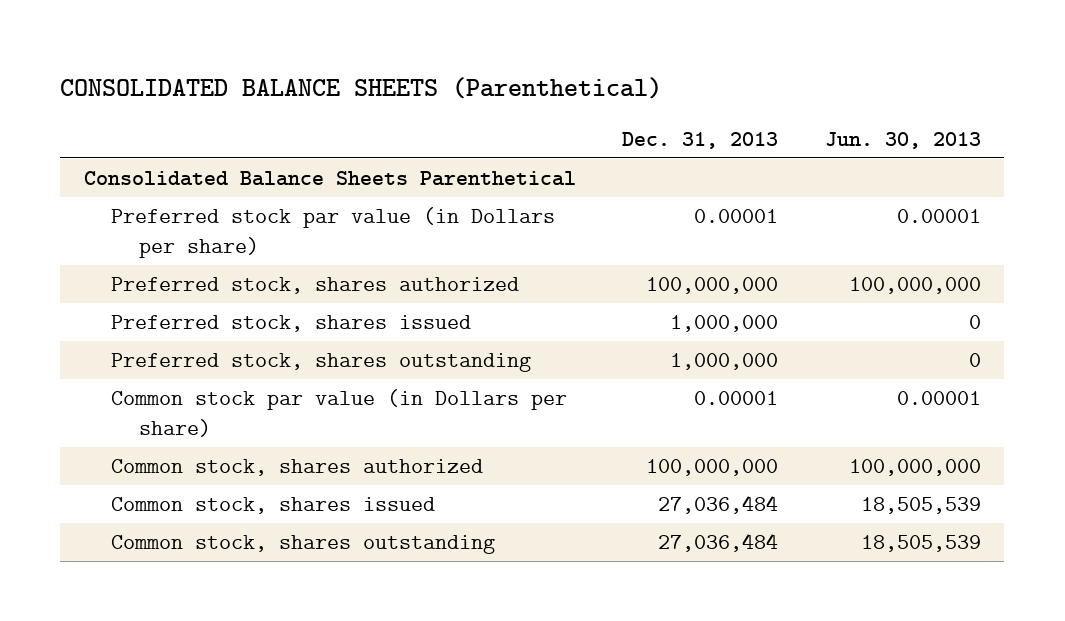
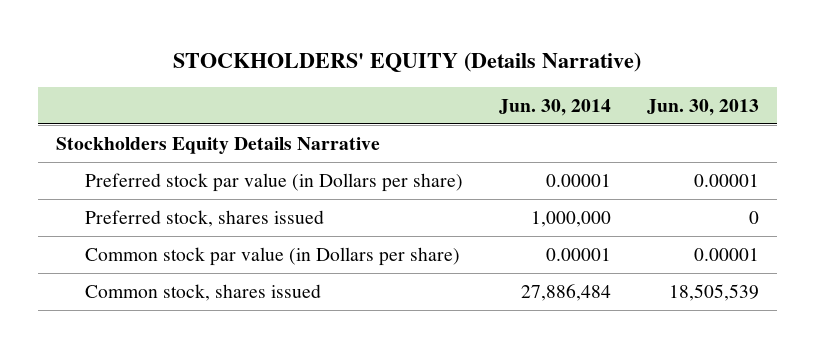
- CONSOLIDATED BALANCE SHEETS (Parenthetical)
+ STOCKHOLDERS' EQUITY (Details Narrative)
- | Dec. 31, 2013 | Jun. 30, 2013
+ | Jun. 30, 2014 | Jun. 30, 2013
- Consolidated Balance Sheets Parenthetical
+ Stockholders Equity Details Narrative
- Preferred stock, shares authorized | 100,000,000 | 100,000,000
- Preferred stock, shares outstanding | 1,000,000 | 0
- Common stock, shares authorized | 100,000,000 | 100,000,000
- Common stock, shares outstanding | 27,036,484 | 18,505,539

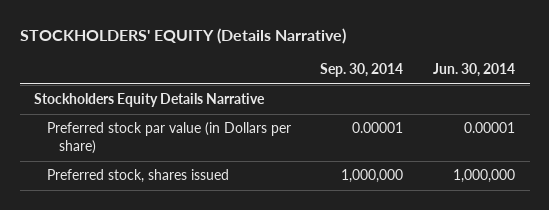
- | Jun. 30, 2014 | Jun. 30, 2013
+ | Sep. 30, 2014 | Jun. 30, 2014
- Common stock par value (in Dollars per share) | 0.00001 | 0.00001
- Common stock, shares issued | 27,886,484 | 18,505,539

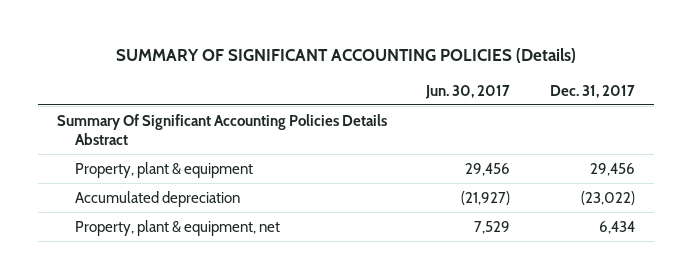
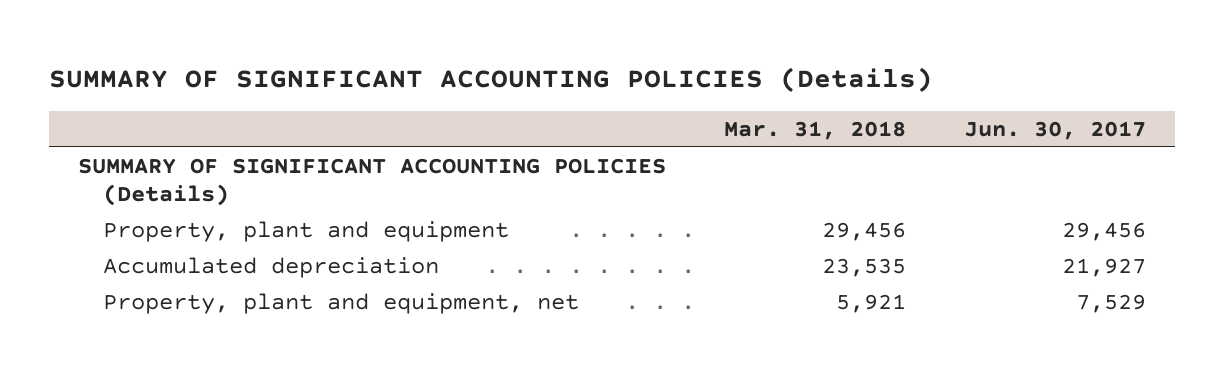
- | Jun. 30, 2017 | Dec. 31, 2017
+ | Mar. 31, 2018 | Jun. 30, 2017
- Summary Of Significant Accounting Policies Details Abstract
- Property, plant & equipment | 29,456 | 29,456
- Accumulated depreciation | (21,927) | (23,022)
- Property, plant & equipment, net | 7,529 | 6,434
+ SUMMARY OF SIGNIFICANT ACCOUNTING POLICIES (Details)
+ Property, plant and equipment | 29,456 | 29,456
+ Accumulated depreciation | 23,535 | 21,927
+ Property, plant and equipment, net | 5,921 | 7,529

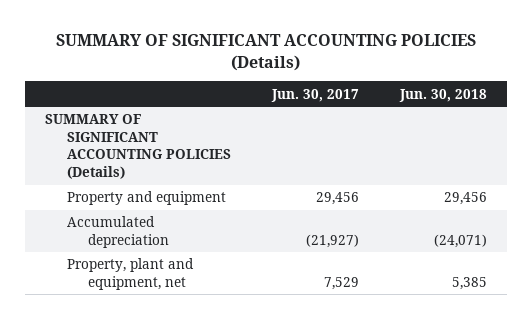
- | Mar. 31, 2018 | Jun. 30, 2017
+ | Jun. 30, 2017 | Jun. 30, 2018
- Property, plant and equipment | 29,456 | 29,456
- Accumulated depreciation | 23,535 | 21,927
+ Property and equipment | 29,456 | 29,456
+ Accumulated depreciation | (21,927) | (24,071)

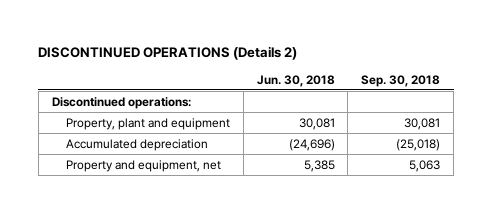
- SUMMARY OF SIGNIFICANT ACCOUNTING POLICIES (Details)
+ DISCONTINUED OPERATIONS (Details 2)
- | Jun. 30, 2017 | Jun. 30, 2018
+ | Jun. 30, 2018 | Sep. 30, 2018
- SUMMARY OF SIGNIFICANT ACCOUNTING POLICIES (Details)
- Property and equipment | 29,456 | 29,456
- Accumulated depreciation | (21,927) | (24,071)
- Property, plant and equipment, net | 7,529 | 5,385
+ Discontinued operations:
+ Property, plant and equipment | 30,081 | 30,081
+ Accumulated depreciation | (24,696) | (25,018)
+ Property and equipment, net | 5,385 | 5,063

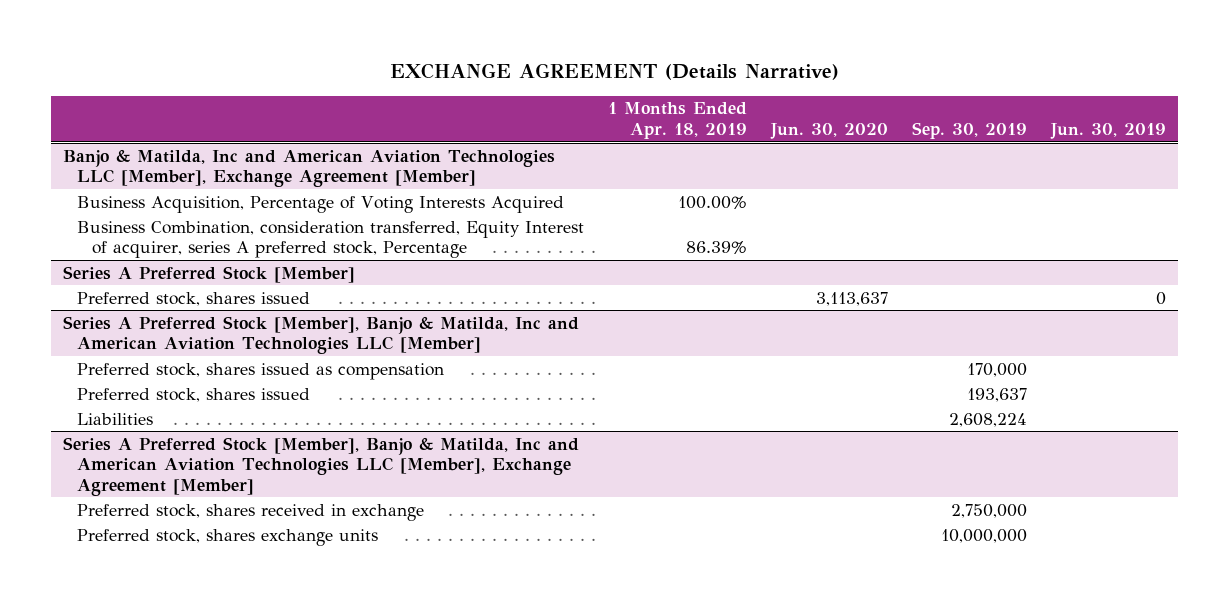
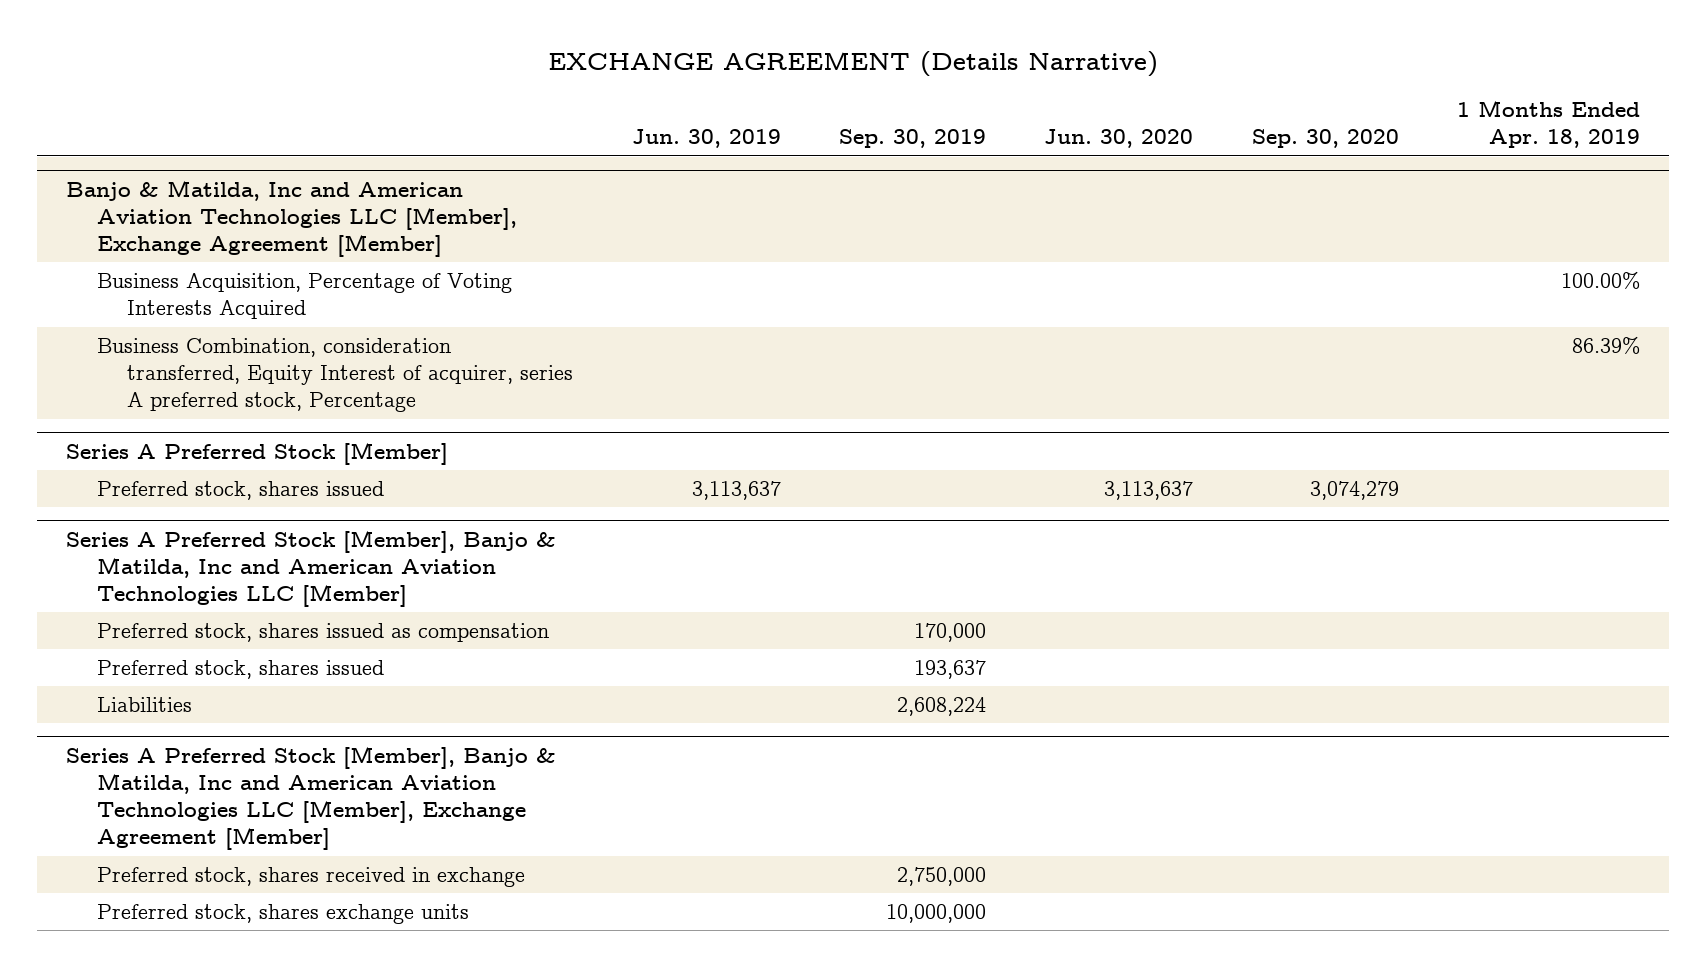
- | 1 Months Ended Apr. 18, 2019 | Jun. 30, 2020 | Sep. 30, 2019 | Jun. 30, 2019
+ | Jun. 30, 2019 | Sep. 30, 2019 | Jun. 30, 2020 | Sep. 30, 2020 | 1 Months Ended Apr. 18, 2019
@ Series A Preferred Stock [Member]
- Preferred stock, shares issued | | 3,113,637 | | 0
+ Preferred stock, shares issued | 3,113,637 | | 3,113,637 | 3,074,279 |

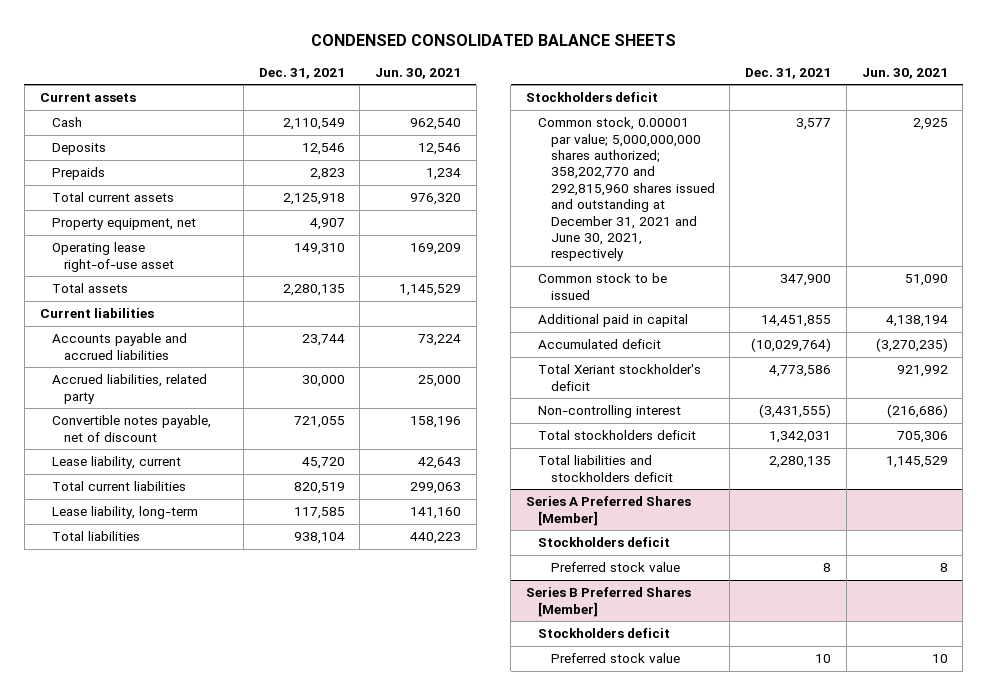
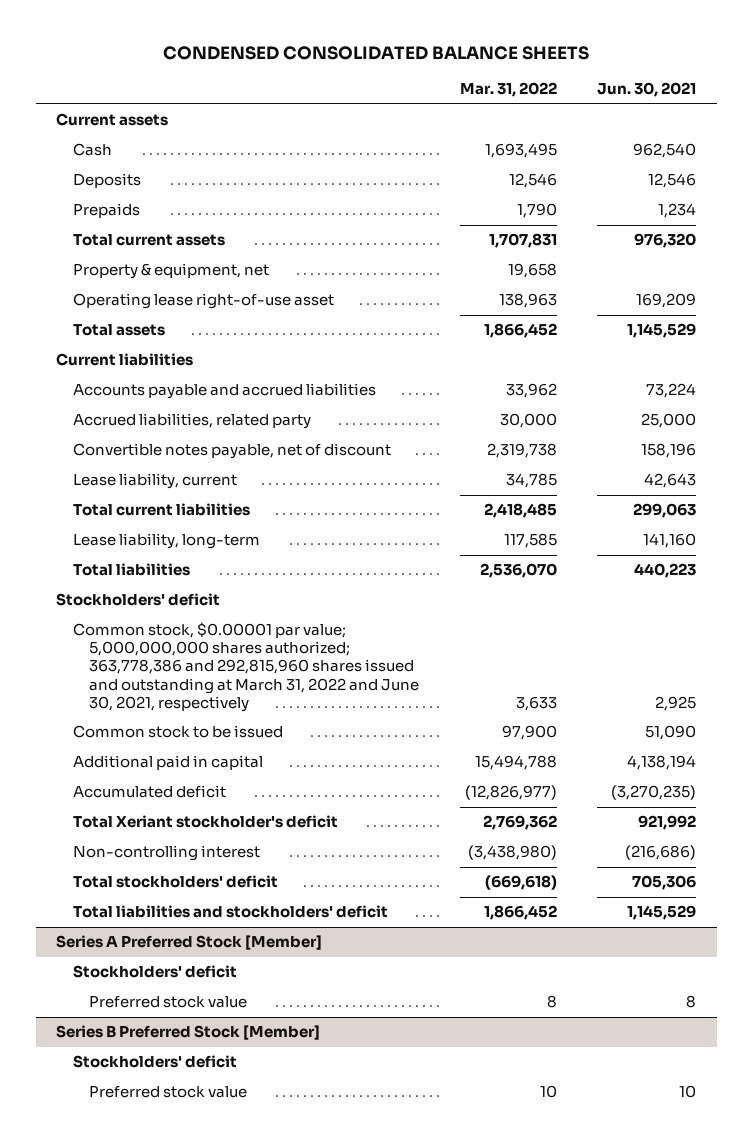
- | Dec. 31, 2021 | Jun. 30, 2021
+ | Mar. 31, 2022 | Jun. 30, 2021
- Property equipment, net | 4,907 |
+ Property & equipment, net | 19,658 |
- Stockholders deficit
- Common stock, 0.00001 par value; 5,000,000,000 shares authorized; 358,202,770 and 292,815,960 shares issued and outstanding at December 31, 2021 and June 30, 2021, respectively | 3,577 | 2,925
+ Stockholders' deficit
+ Common stock, $0.00001 par value; 5,000,000,000 shares authorized; 363,778,386 and 292,815,960 shares issued and outstanding at March 31, 2022 and June 30, 2021, respectively | 3,633 | 2,925
- Total stockholders deficit | 1,342,031 | 705,306
- Total liabilities and stockholders deficit | 2,280,135 | 1,145,529
- Series A Preferred Shares [Member]
- Stockholders deficit
+ Total stockholders' deficit | (669,618) | 705,306
+ Total liabilities and stockholders' deficit | 1,866,452 | 1,145,529
+ Series A Preferred Stock [Member]
+ Stockholders' deficit
- Series B Preferred Shares [Member]
- Stockholders deficit
+ Series B Preferred Stock [Member]
+ Stockholders' deficit

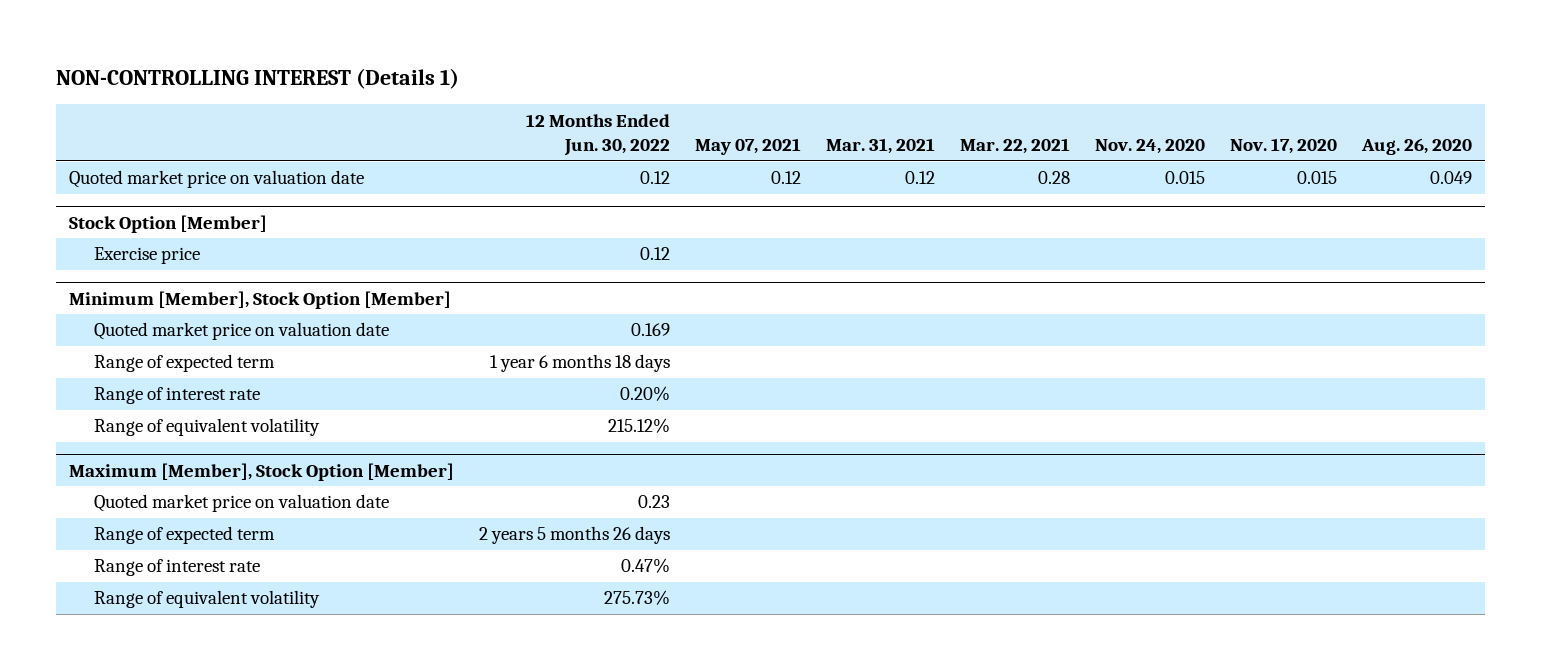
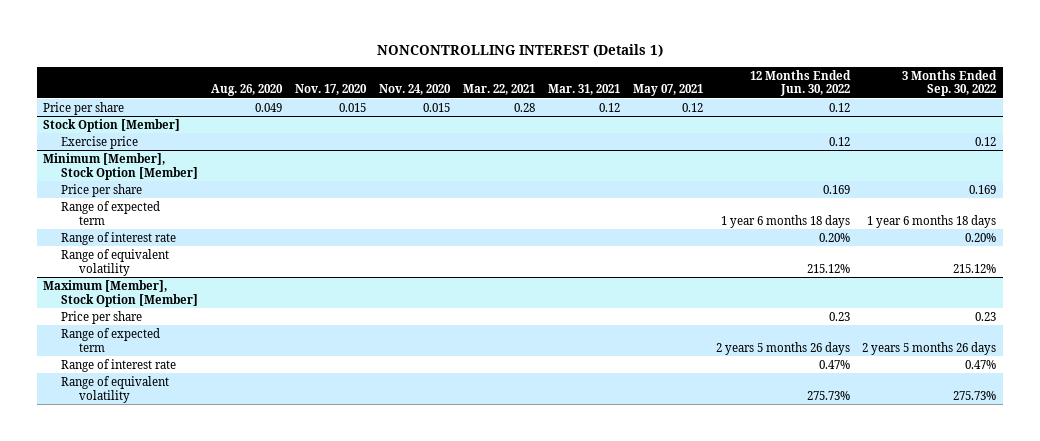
- NON-CONTROLLING INTEREST (Details 1)
+ NONCONTROLLING INTEREST (Details 1)
- | 12 Months Ended Jun. 30, 2022 | May 07, 2021 | Mar. 31, 2021 | Mar. 22, 2021 | Nov. 24, 2020 | Nov. 17, 2020 | Aug. 26, 2020
+ | Aug. 26, 2020 | Nov. 17, 2020 | Nov. 24, 2020 | Mar. 22, 2021 | Mar. 31, 2021 | May 07, 2021 | 12 Months Ended Jun. 30, 2022 | 3 Months Ended Sep. 30, 2022
- Quoted market price on valuation date | 0.12 | 0.12 | 0.12 | 0.28 | 0.015 | 0.015 | 0.049
+ Price per share | 0.049 | 0.015 | 0.015 | 0.28 | 0.12 | 0.12 | 0.12 |
@ Minimum [Member], Stock Option [Member]
- Quoted market price on valuation date | 0.169 | | | | | |
+ Price per share | | | | | | | 0.169 | 0.169
@ Maximum [Member], Stock Option [Member]
- Quoted market price on valuation date | 0.23 | | | | | |
+ Price per share | | | | | | | 0.23 | 0.23

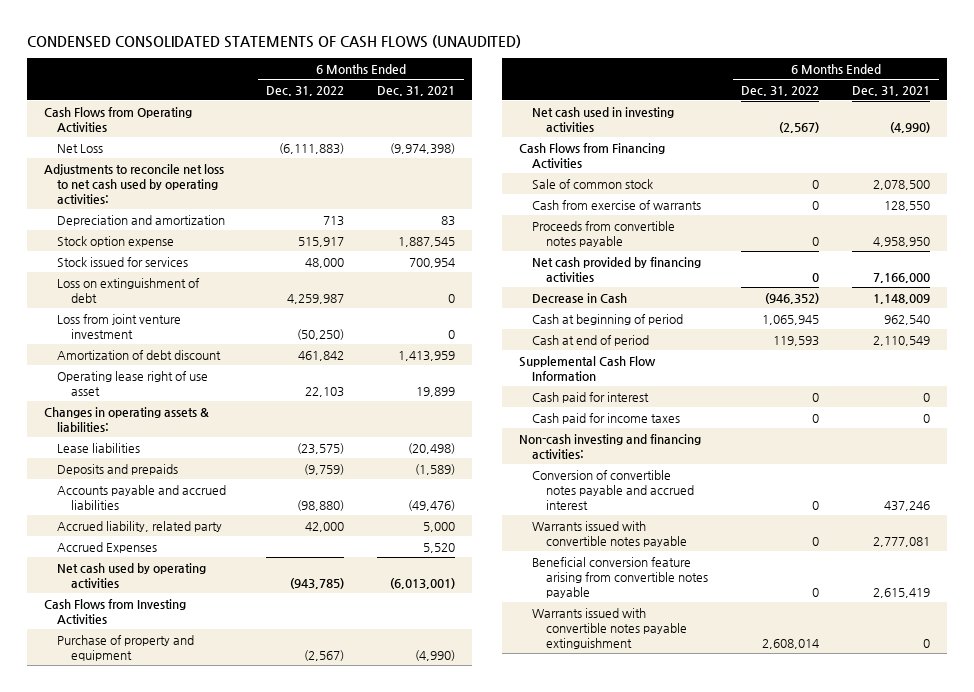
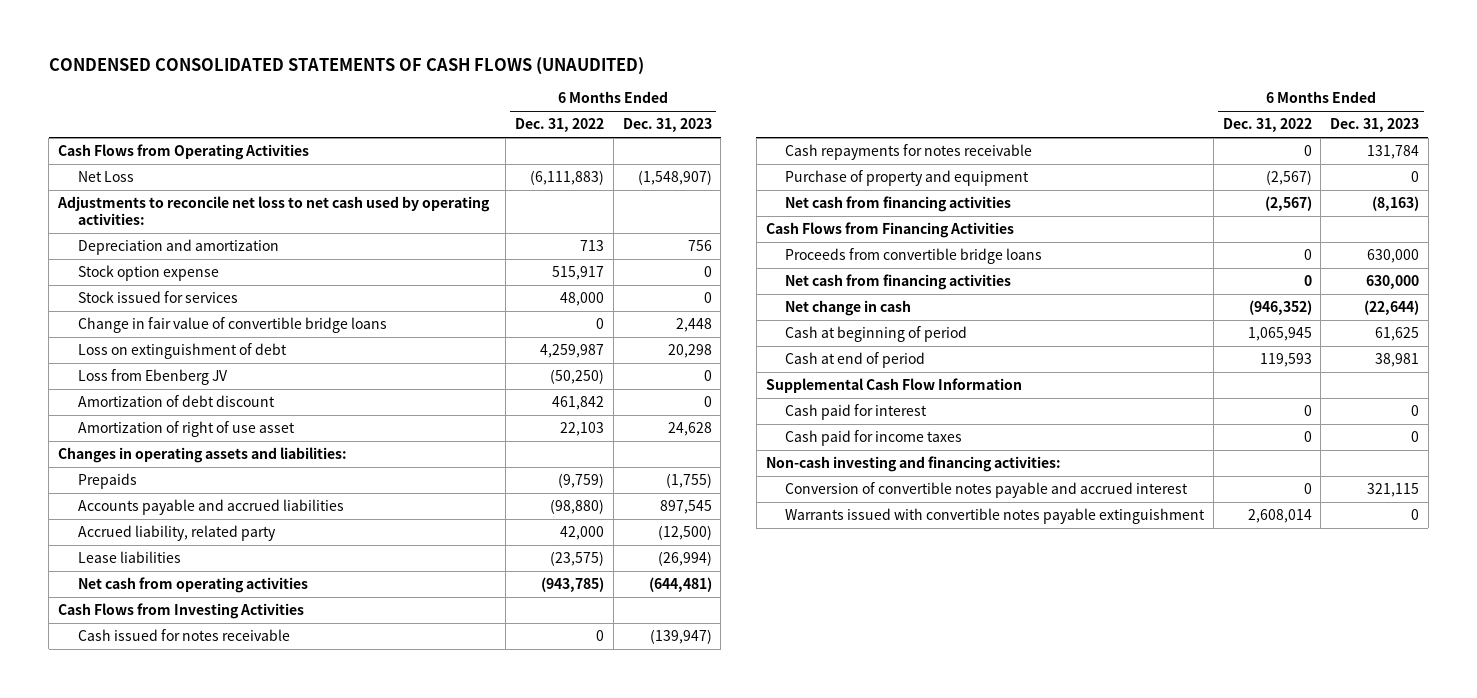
- | 6 Months Ended Dec. 31, 2022 | 6 Months Ended Dec. 31, 2021
+ | 6 Months Ended Dec. 31, 2022 | 6 Months Ended Dec. 31, 2023
+ Change in fair value of convertible bridge loans | 0 | 2,448
- Loss from joint venture investment | (50,250) | 0
+ Loss from Ebenberg JV | (50,250) | 0
- Operating lease right of use asset | 22,103 | 19,899
- Changes in operating assets & liabilities:
- Deposits and prepaids | (9,759) | (1,589)
+ Amortization of right of use asset | 22,103 | 24,628
+ Changes in operating assets and liabilities:
+ Prepaids | (9,759) | (1,755)
- Accrued Expenses | | 5,520
- Net cash used by operating activities | (943,785) | (6,013,001)
moved down: Lease liabilities | (23,575) | (26,994)
+ Net cash from operating activities | (943,785) | (644,481)
+ Cash issued for notes receivable | 0 | (139,947)
+ Cash repayments for notes receivable | 0 | 131,784
- Net cash used in investing activities | (2,567) | (4,990)
+ Net cash from financing activities | (2,567) | (8,163)
- Sale of common stock | 0 | 2,078,500
- Cash from exercise of warrants | 0 | 128,550
- Proceeds from convertible notes payable | 0 | 4,958,950
- Net cash provided by financing activities | 0 | 7,166,000
- Decrease in Cash | (946,352) | 1,148,009
+ Proceeds from convertible bridge loans | 0 | 630,000
+ Net cash from financing activities | 0 | 630,000
+ Net change in cash | (946,352) | (22,644)
- Warrants issued with convertible notes payable | 0 | 2,777,081
- Beneficial conversion feature arising from convertible notes payable | 0 | 2,615,419

